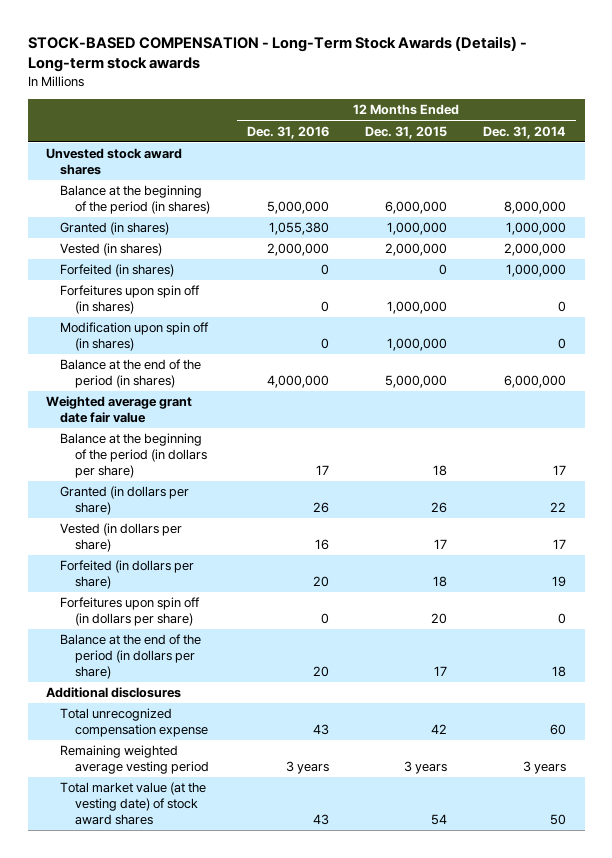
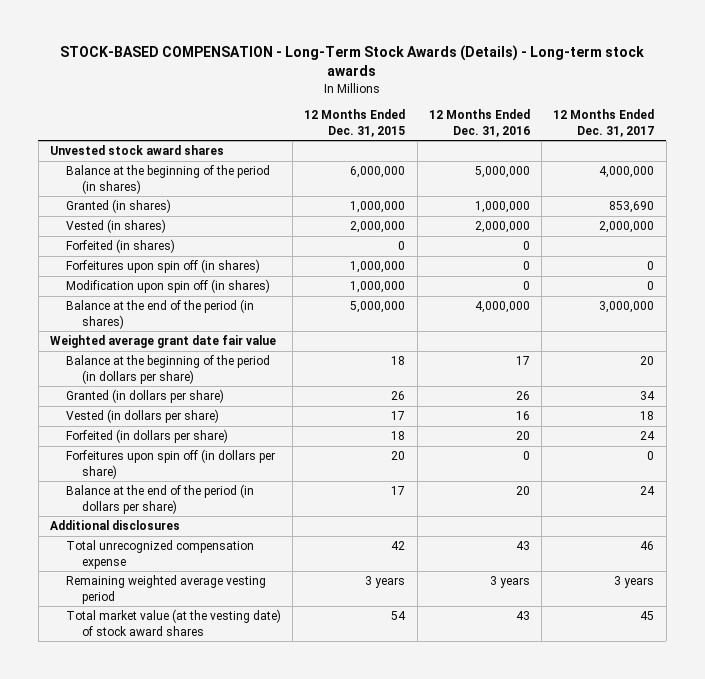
- | 12 Months Ended Dec. 31, 2016 | 12 Months Ended Dec. 31, 2015 | 12 Months Ended Dec. 31, 2014
+ | 12 Months Ended Dec. 31, 2015 | 12 Months Ended Dec. 31, 2016 | 12 Months Ended Dec. 31, 2017
- Granted (in shares) | 1,055,380 | 1,000,000 | 1,000,000
+ Granted (in shares) | 1,000,000 | 1,000,000 | 853,690

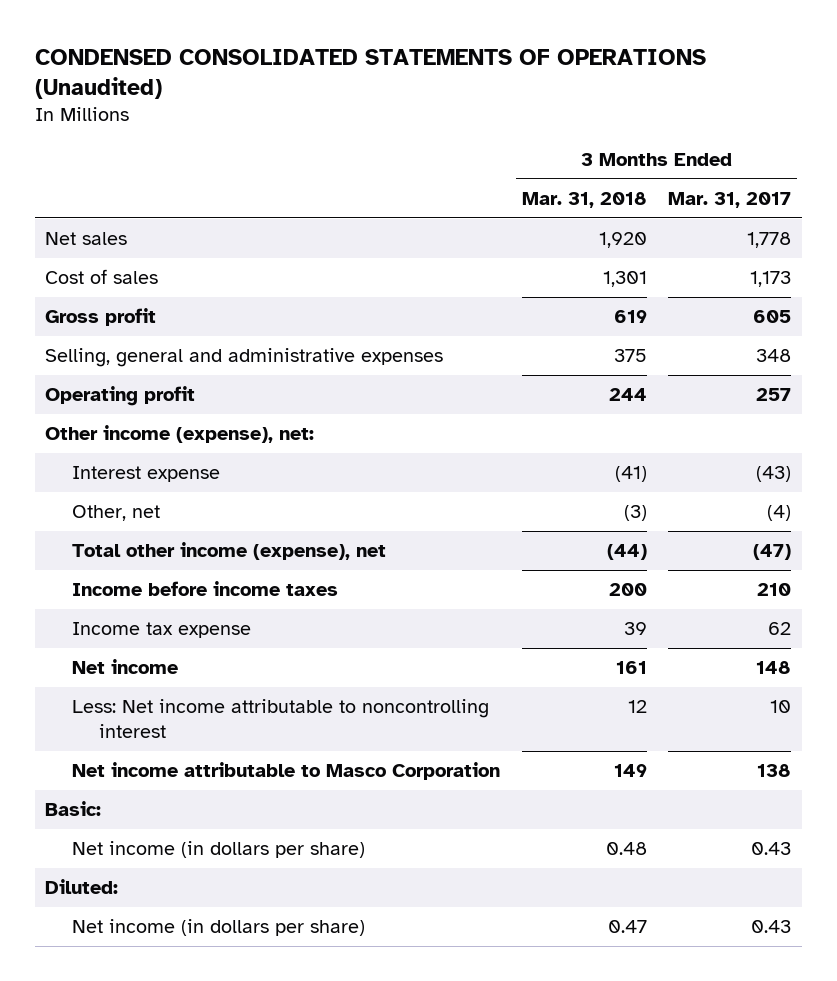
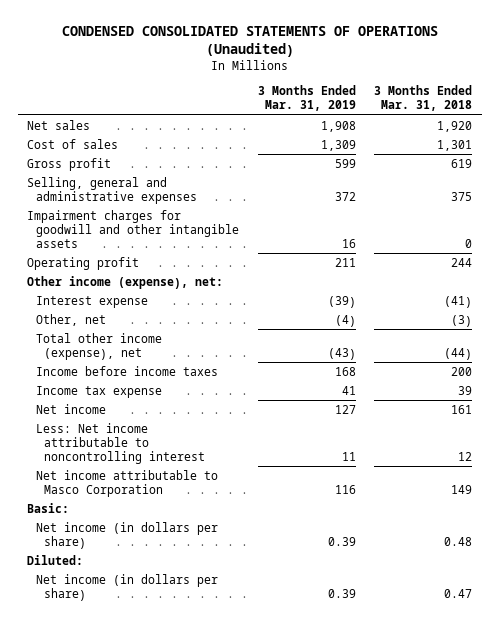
- | 3 Months Ended Mar. 31, 2018 | 3 Months Ended Mar. 31, 2017
+ | 3 Months Ended Mar. 31, 2019 | 3 Months Ended Mar. 31, 2018
+ Impairment charges for goodwill and other intangible assets | 16 | 0

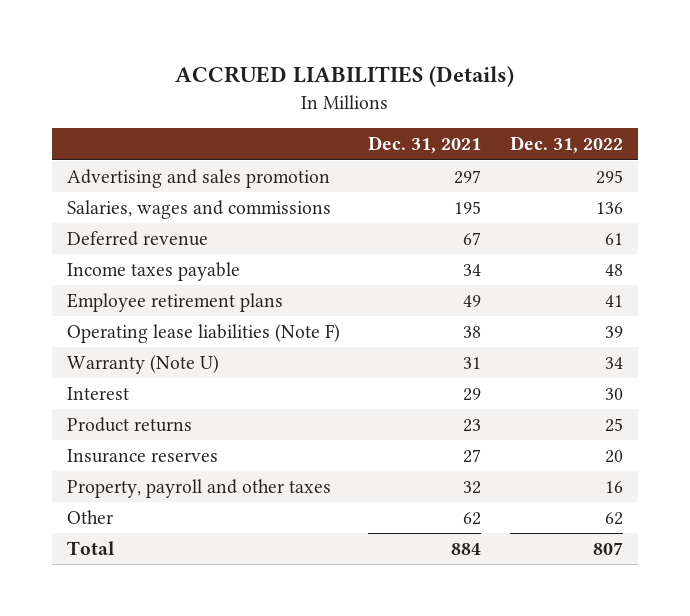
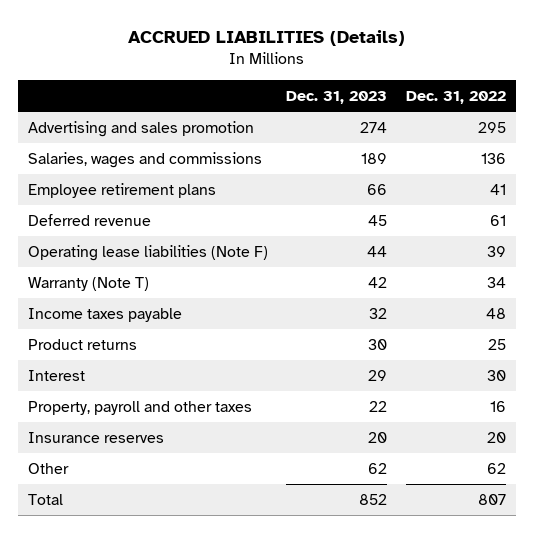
- | Dec. 31, 2021 | Dec. 31, 2022
+ | Dec. 31, 2023 | Dec. 31, 2022
moved down: Deferred revenue | 45 | 61
- Warranty (Note U) | 31 | 34
+ Warranty (Note T) | 42 | 34
moved down: Income taxes payable | 32 | 48
moved down: Interest | 29 | 30
moved down: Insurance reserves | 20 | 20

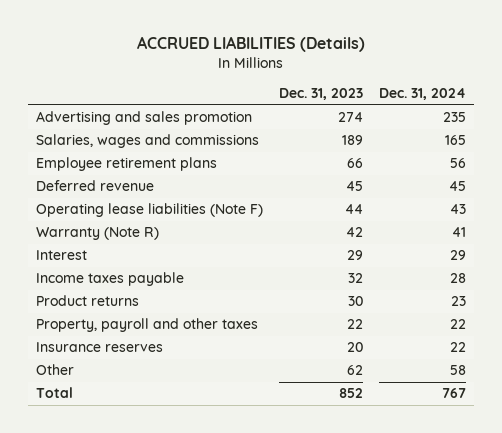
- | Dec. 31, 2023 | Dec. 31, 2022
+ | Dec. 31, 2023 | Dec. 31, 2024
- Warranty (Note T) | 42 | 34
+ Warranty (Note R) | 42 | 41
moved up: Interest | 29 | 29

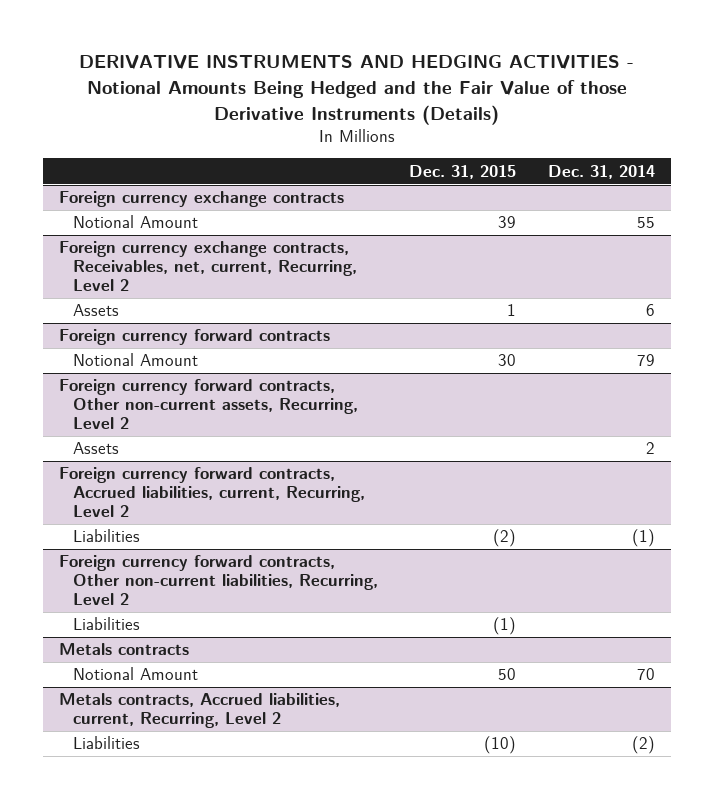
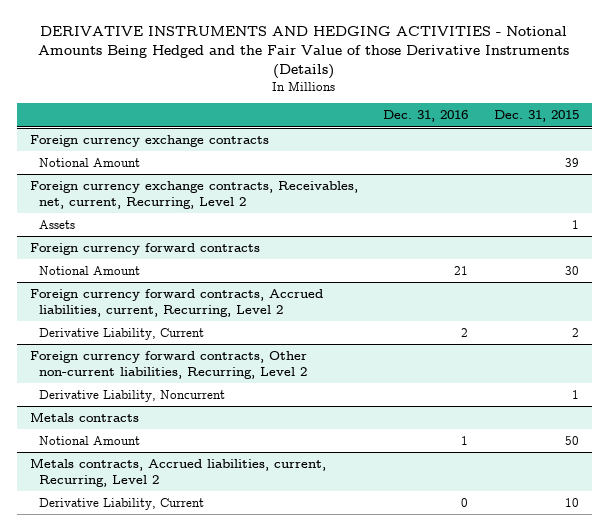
- | Dec. 31, 2015 | Dec. 31, 2014
+ | Dec. 31, 2016 | Dec. 31, 2015
- Foreign currency forward contracts, Other non-current assets, Recurring, Level 2
- Assets | | 2
@ Foreign currency forward contracts, Accrued liabilities, current, Recurring, Level 2
- Liabilities | (2) | (1)
+ Derivative Liability, Current | 2 | 2
@ Foreign currency forward contracts, Other non-current liabilities, Recurring, Level 2
- Liabilities | (1) |
+ Derivative Liability, Noncurrent | | 1
@ Metals contracts, Accrued liabilities, current, Recurring, Level 2
- Liabilities | (10) | (2)
+ Derivative Liability, Current | 0 | 10

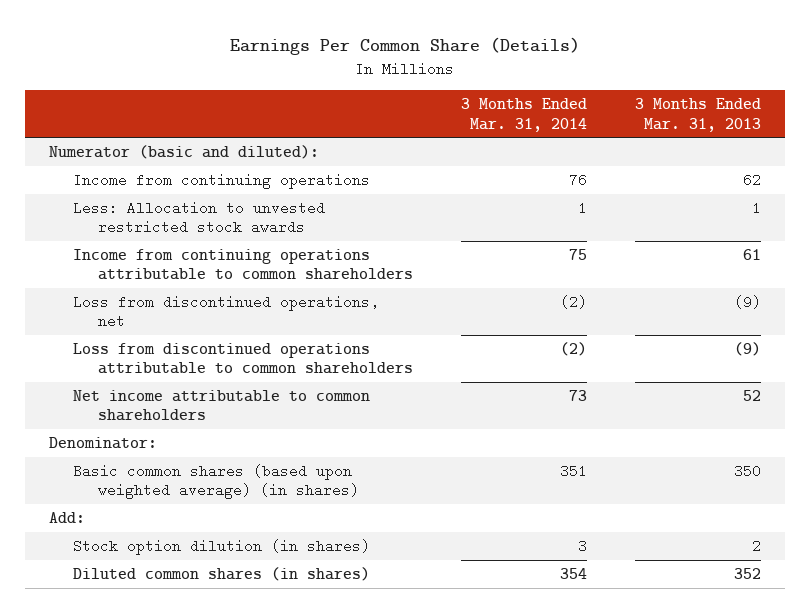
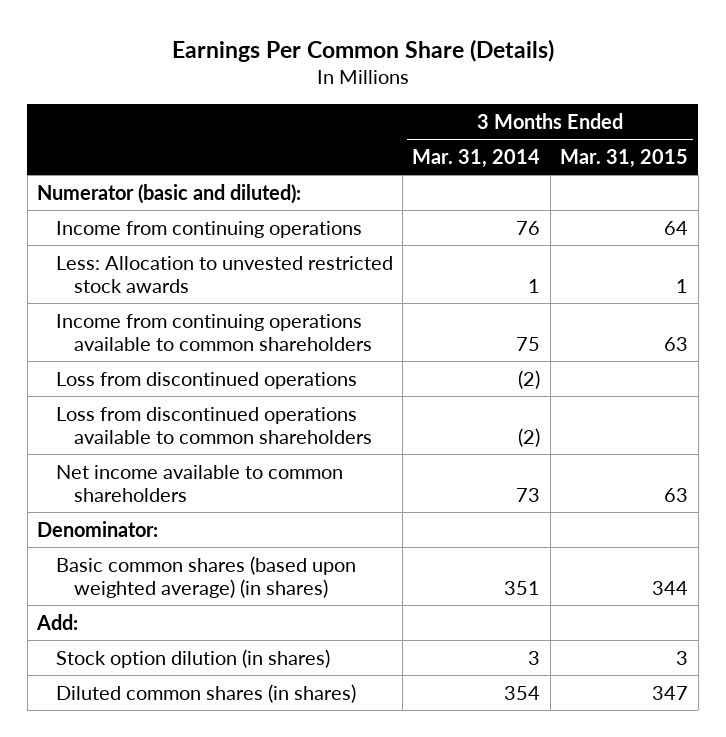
- | 3 Months Ended Mar. 31, 2014 | 3 Months Ended Mar. 31, 2013
+ | 3 Months Ended Mar. 31, 2014 | 3 Months Ended Mar. 31, 2015
- Income from continuing operations attributable to common shareholders | 75 | 61
- Loss from discontinued operations, net | (2) | (9)
- Loss from discontinued operations attributable to common shareholders | (2) | (9)
- Net income attributable to common shareholders | 73 | 52
+ Income from continuing operations available to common shareholders | 75 | 63
+ Loss from discontinued operations | (2) |
+ Loss from discontinued operations available to common shareholders | (2) |
+ Net income available to common shareholders | 73 | 63

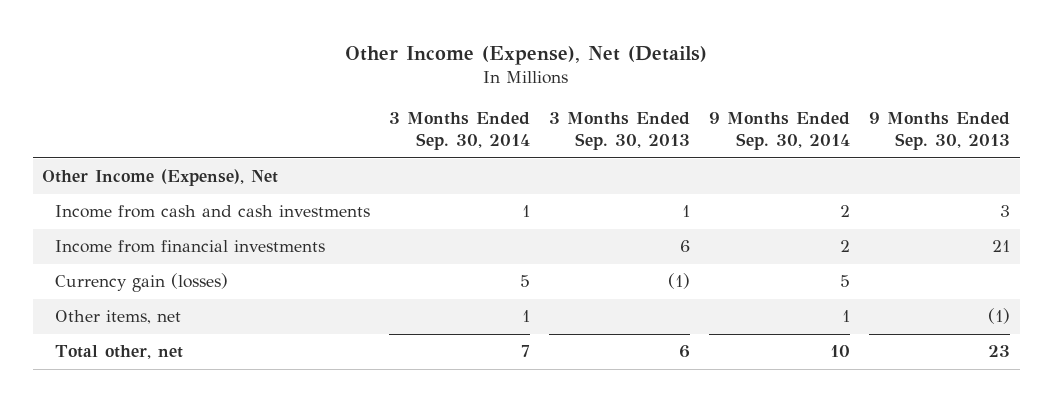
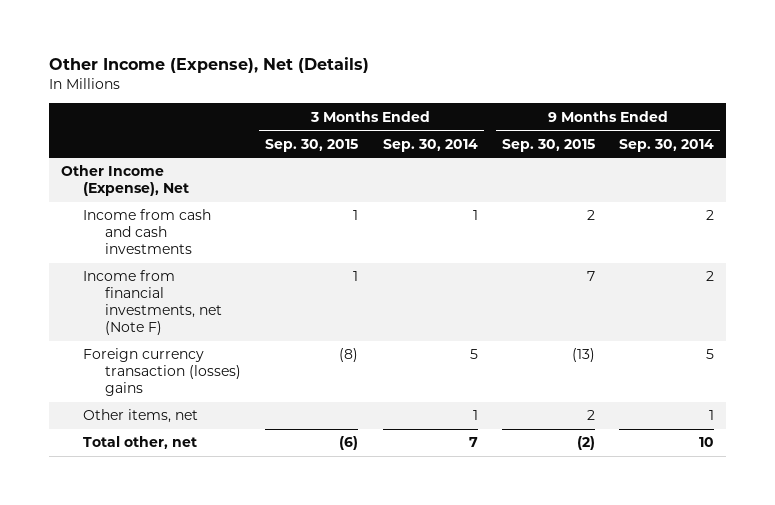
- | 3 Months Ended Sep. 30, 2014 | 3 Months Ended Sep. 30, 2013 | 9 Months Ended Sep. 30, 2014 | 9 Months Ended Sep. 30, 2013
+ | 3 Months Ended Sep. 30, 2015 | 3 Months Ended Sep. 30, 2014 | 9 Months Ended Sep. 30, 2015 | 9 Months Ended Sep. 30, 2014
- Income from financial investments | | 6 | 2 | 21
- Currency gain (losses) | 5 | (1) | 5 |
+ Income from financial investments, net (Note F) | 1 | | 7 | 2
+ Foreign currency transaction (losses) gains | (8) | 5 | (13) | 5

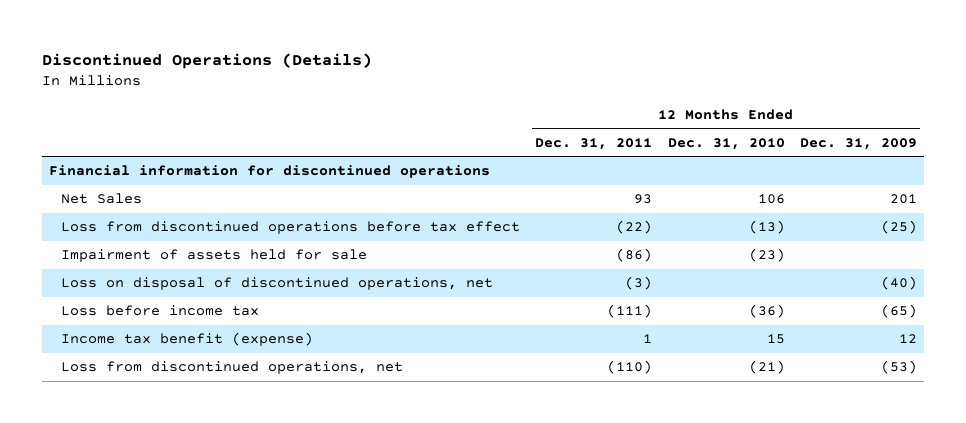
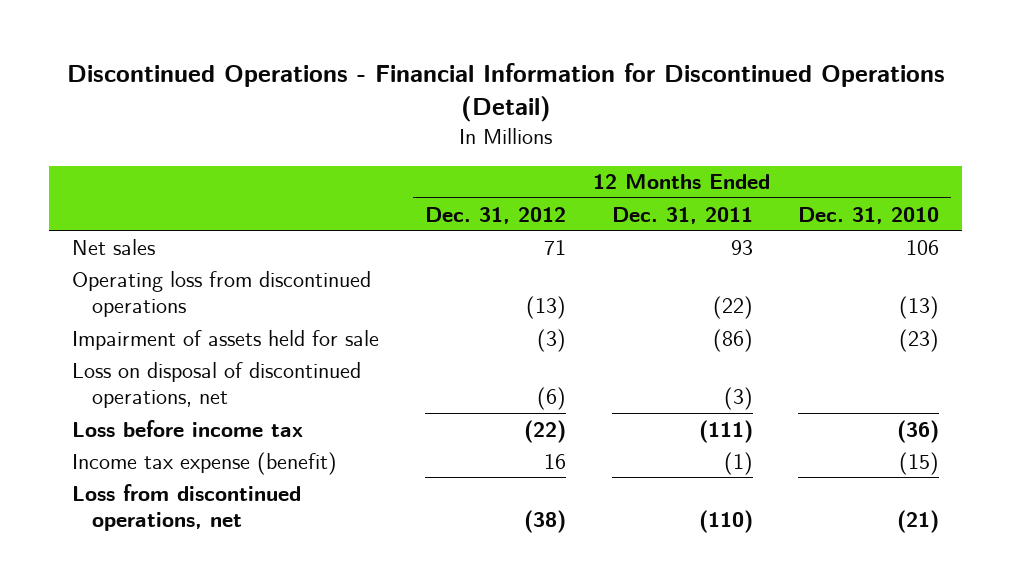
- Discontinued Operations (Details)
+ Discontinued Operations - Financial Information for Discontinued Operations (Detail)
- | 12 Months Ended Dec. 31, 2011 | 12 Months Ended Dec. 31, 2010 | 12 Months Ended Dec. 31, 2009
+ | 12 Months Ended Dec. 31, 2012 | 12 Months Ended Dec. 31, 2011 | 12 Months Ended Dec. 31, 2010
- Financial information for discontinued operations
- Net Sales | 93 | 106 | 201
- Loss from discontinued operations before tax effect | (22) | (13) | (25)
+ Net sales | 71 | 93 | 106
+ Operating loss from discontinued operations | (13) | (22) | (13)
- Income tax benefit (expense) | 1 | 15 | 12
+ Income tax expense (benefit) | 16 | (1) | (15)

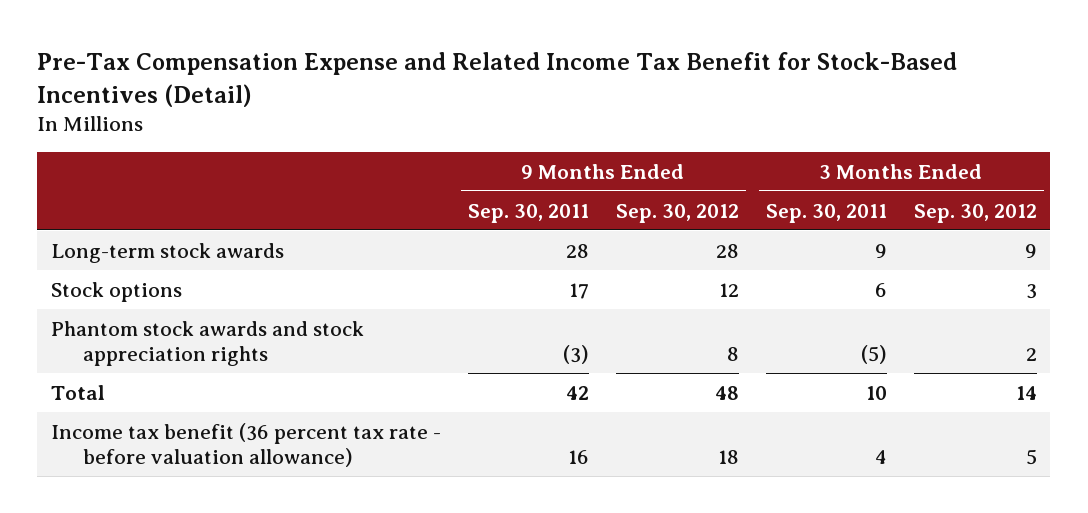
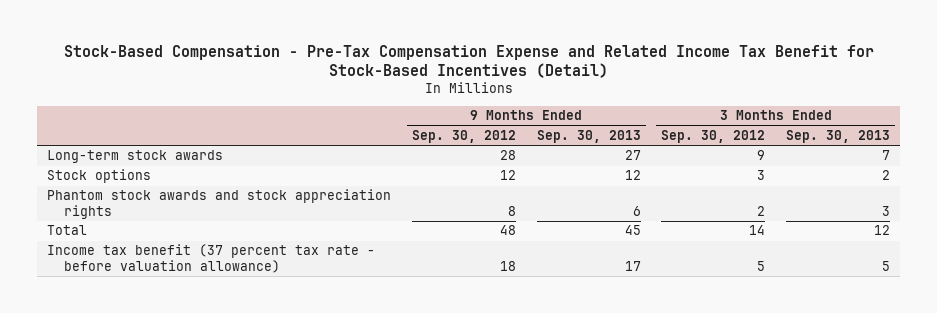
- Pre-Tax Compensation Expense and Related Income Tax Benefit for Stock-Based Incentives (Detail)
+ Stock-Based Compensation - Pre-Tax Compensation Expense and Related Income Tax Benefit for Stock-Based Incentives (Detail)
- | 9 Months Ended Sep. 30, 2011 | 9 Months Ended Sep. 30, 2012 | 3 Months Ended Sep. 30, 2011 | 3 Months Ended Sep. 30, 2012
+ | 9 Months Ended Sep. 30, 2012 | 9 Months Ended Sep. 30, 2013 | 3 Months Ended Sep. 30, 2012 | 3 Months Ended Sep. 30, 2013
- Income tax benefit (36 percent tax rate - before valuation allowance) | 16 | 18 | 4 | 5
+ Income tax benefit (37 percent tax rate - before valuation allowance) | 18 | 17 | 5 | 5

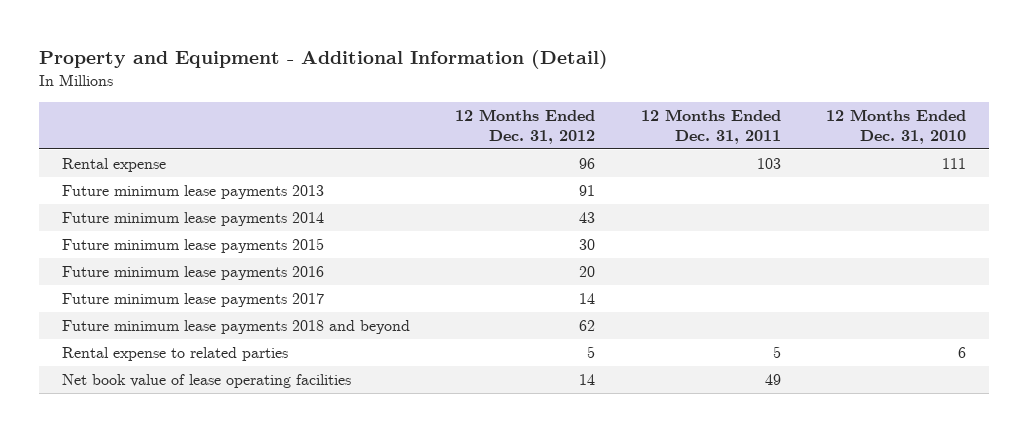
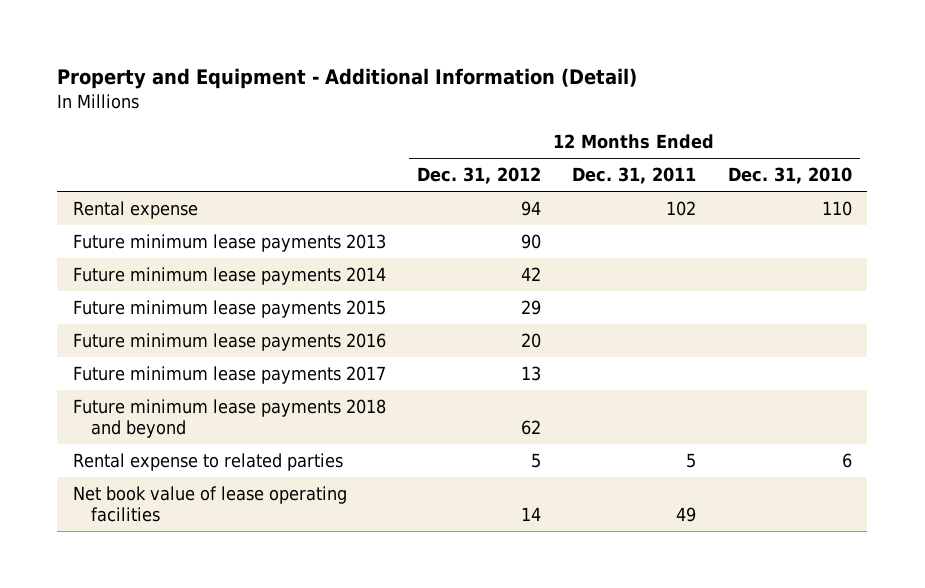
- Rental expense | 96 | 103 | 111
- Future minimum lease payments 2013 | 91 | |
- Future minimum lease payments 2014 | 43 | |
- Future minimum lease payments 2015 | 30 | |
+ Rental expense | 94 | 102 | 110
+ Future minimum lease payments 2013 | 90 | |
+ Future minimum lease payments 2014 | 42 | |
+ Future minimum lease payments 2015 | 29 | |
- Future minimum lease payments 2017 | 14 | |
+ Future minimum lease payments 2017 | 13 | |

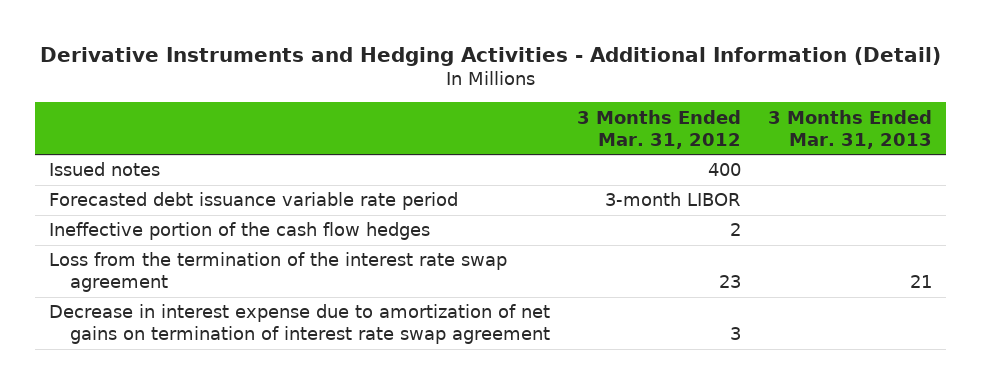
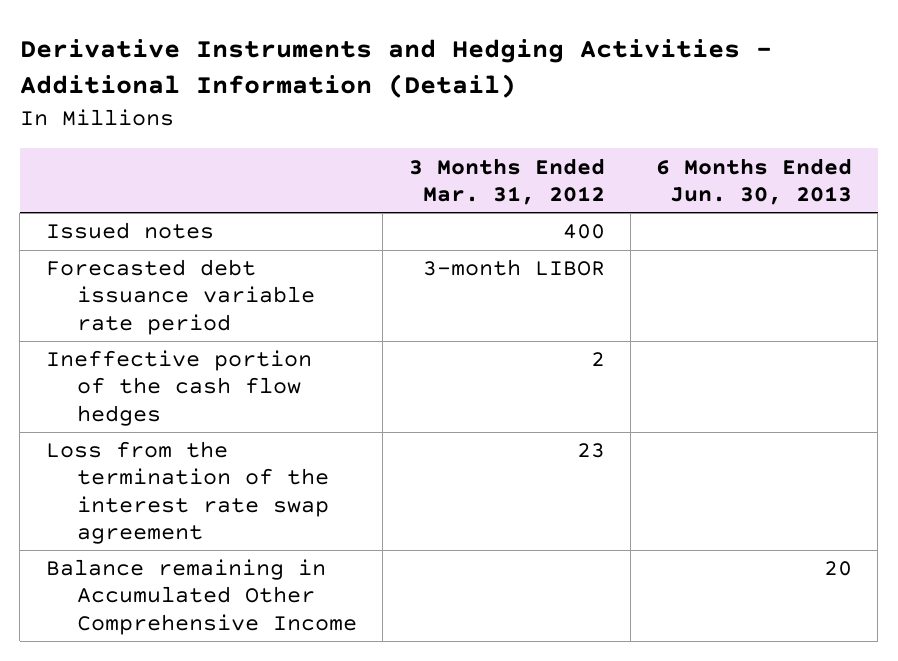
- | 3 Months Ended Mar. 31, 2012 | 3 Months Ended Mar. 31, 2013
+ | 3 Months Ended Mar. 31, 2012 | 6 Months Ended Jun. 30, 2013
- Decrease in interest expense due to amortization of net gains on termination of interest rate swap agreement | 3 |
+ Balance remaining in Accumulated Other Comprehensive Income | | 20

